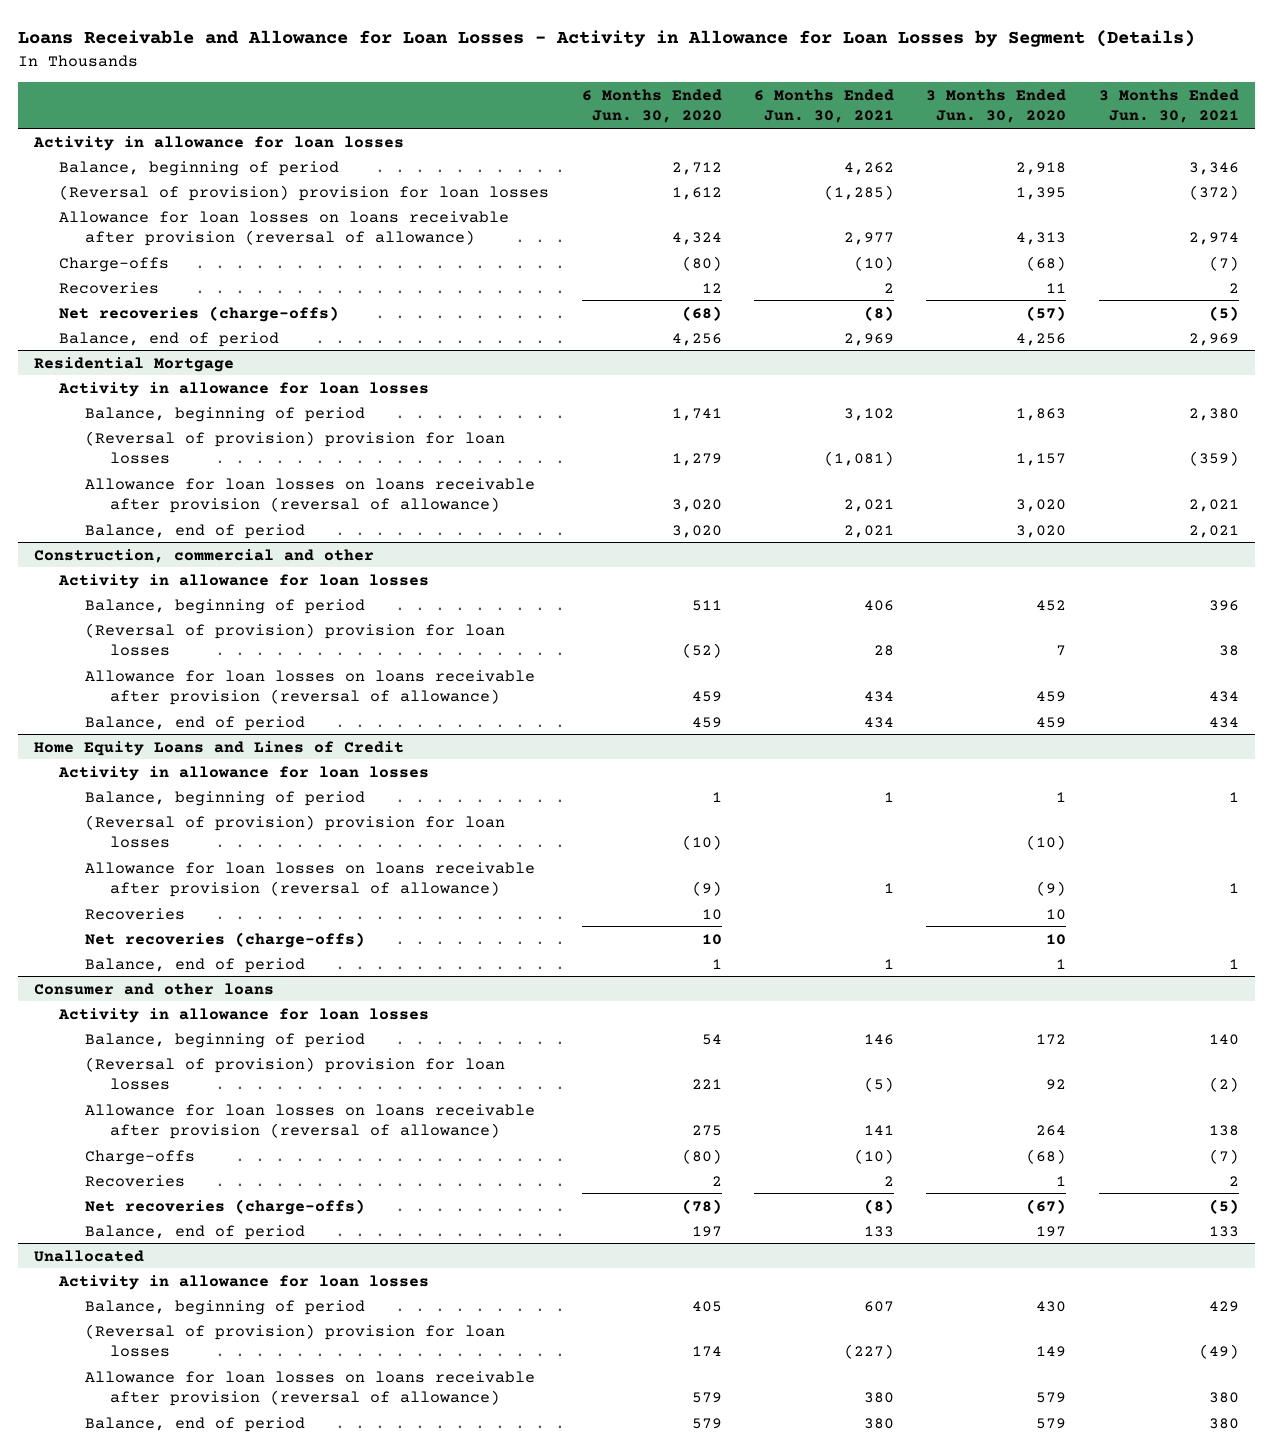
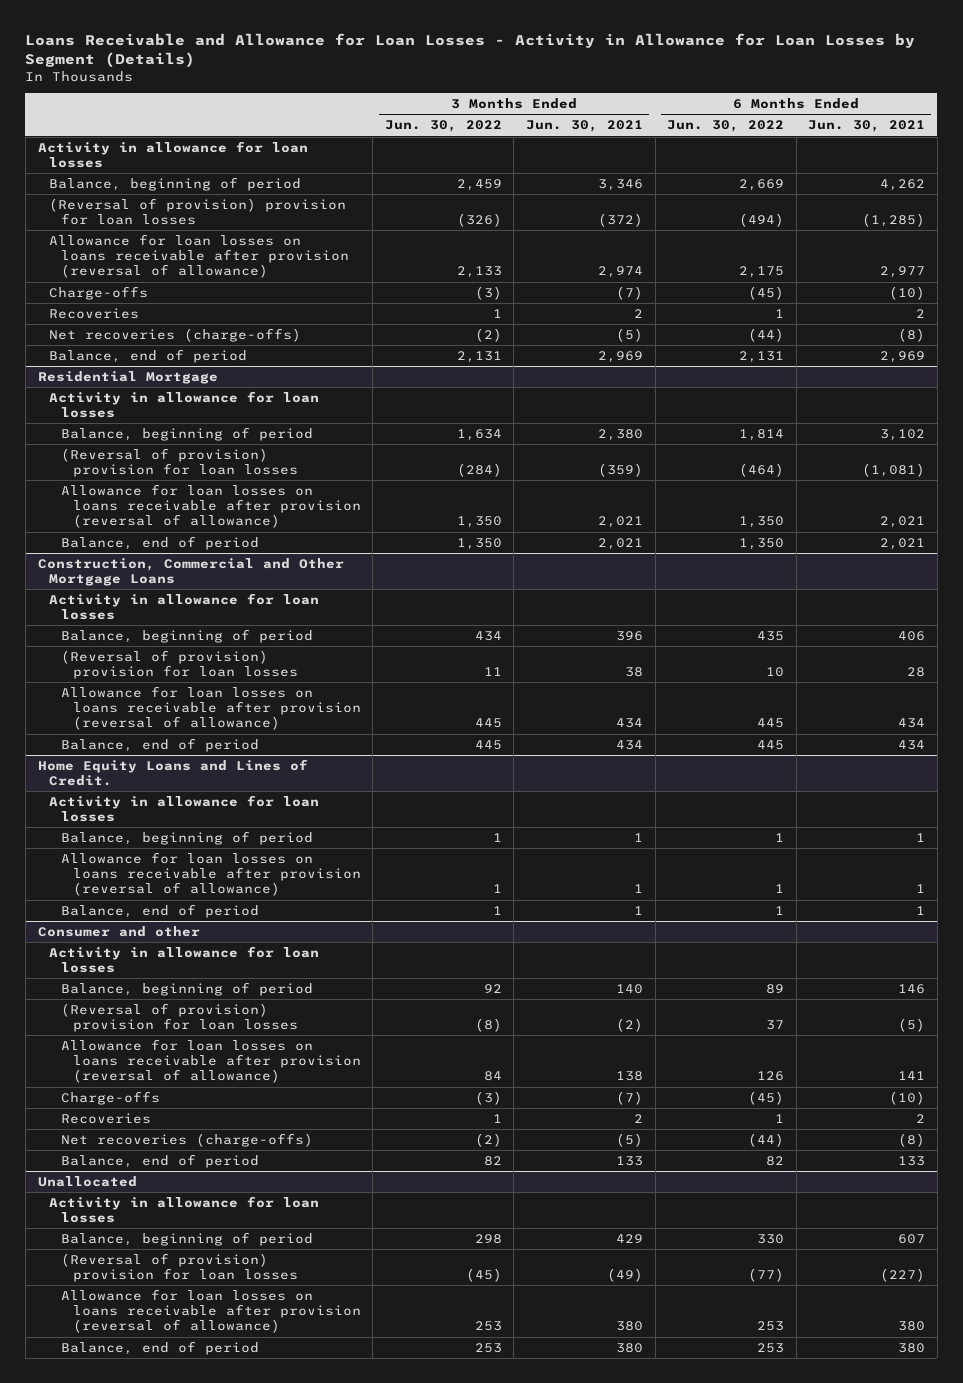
- | 6 Months Ended Jun. 30, 2020 | 6 Months Ended Jun. 30, 2021 | 3 Months Ended Jun. 30, 2020 | 3 Months Ended Jun. 30, 2021
+ | 3 Months Ended Jun. 30, 2022 | 3 Months Ended Jun. 30, 2021 | 6 Months Ended Jun. 30, 2022 | 6 Months Ended Jun. 30, 2021
- Construction, commercial and other
+ Construction, Commercial and Other Mortgage Loans
- Home Equity Loans and Lines of Credit
+ Home Equity Loans and Lines of Credit.
- (Reversal of provision) provision for loan losses | (10) | | (10) |
- Recoveries | 10 | | 10 |
- Net recoveries (charge-offs) | 10 | | 10 |
- Consumer and other loans
+ Consumer and other

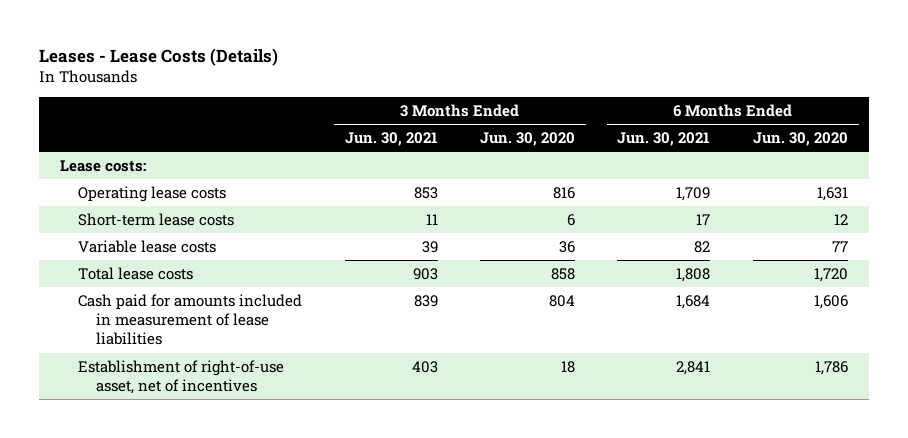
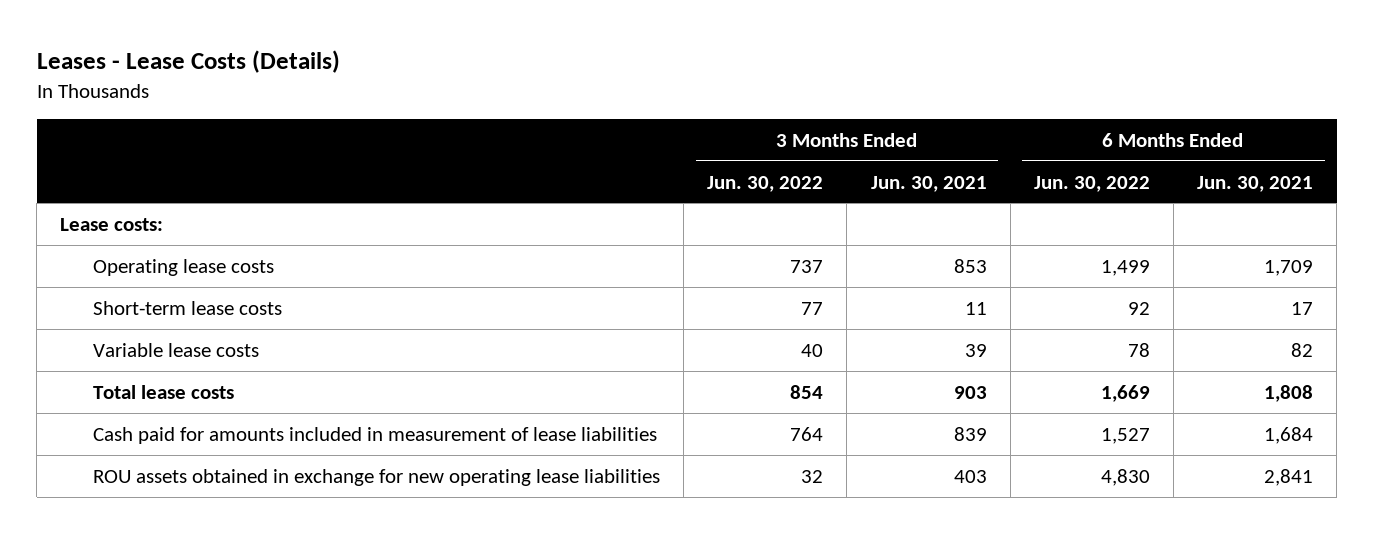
- | 3 Months Ended Jun. 30, 2021 | 3 Months Ended Jun. 30, 2020 | 6 Months Ended Jun. 30, 2021 | 6 Months Ended Jun. 30, 2020
+ | 3 Months Ended Jun. 30, 2022 | 3 Months Ended Jun. 30, 2021 | 6 Months Ended Jun. 30, 2022 | 6 Months Ended Jun. 30, 2021
- Establishment of right-of-use asset, net of incentives | 403 | 18 | 2,841 | 1,786
+ ROU assets obtained in exchange for new operating lease liabilities | 32 | 403 | 4,830 | 2,841

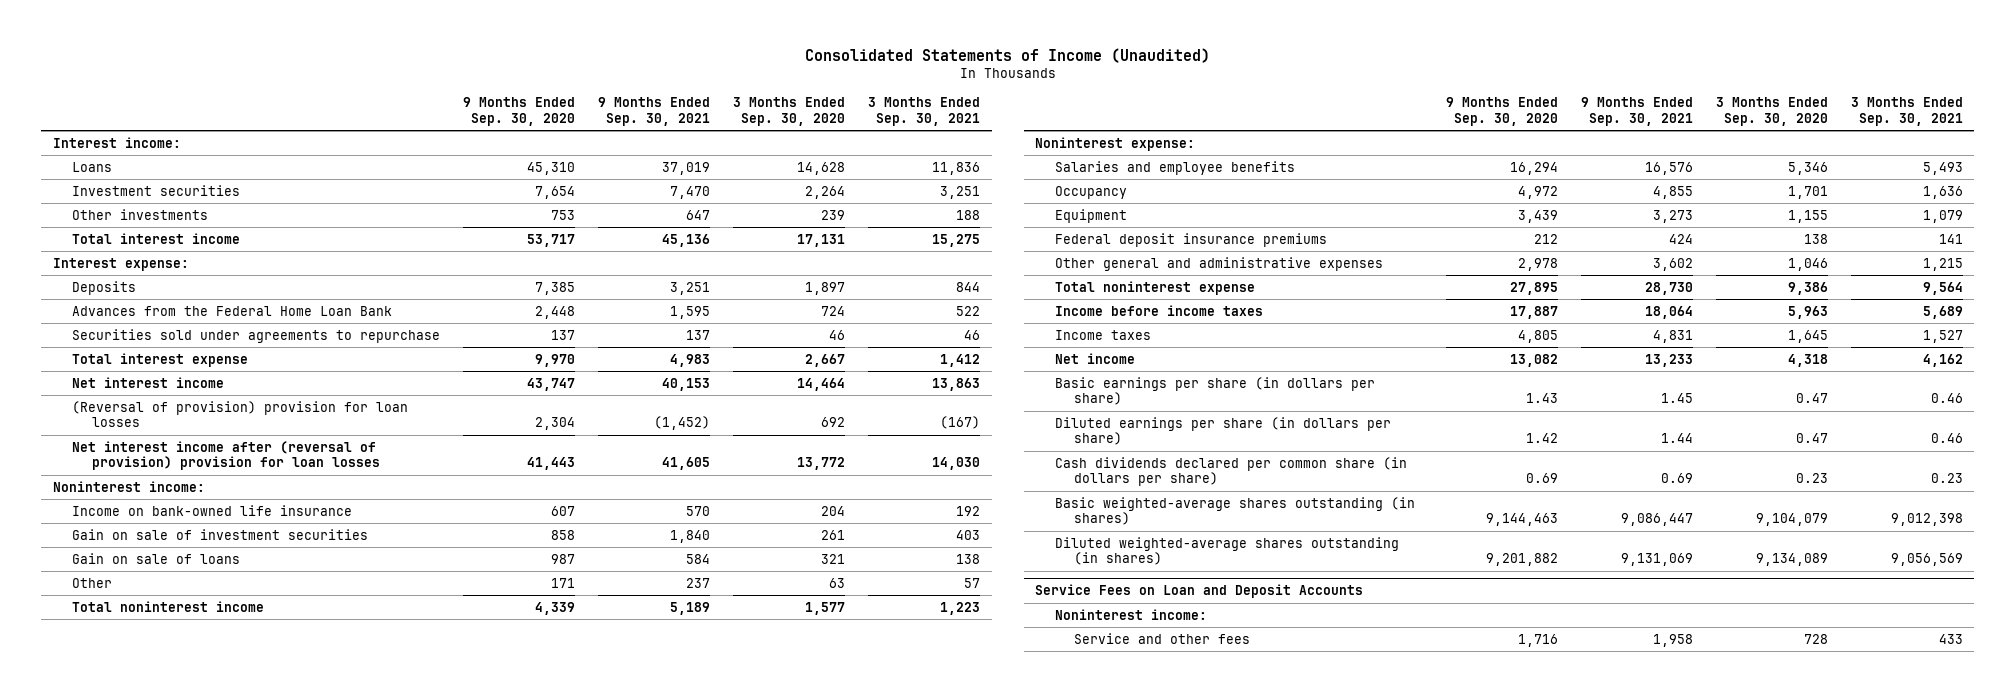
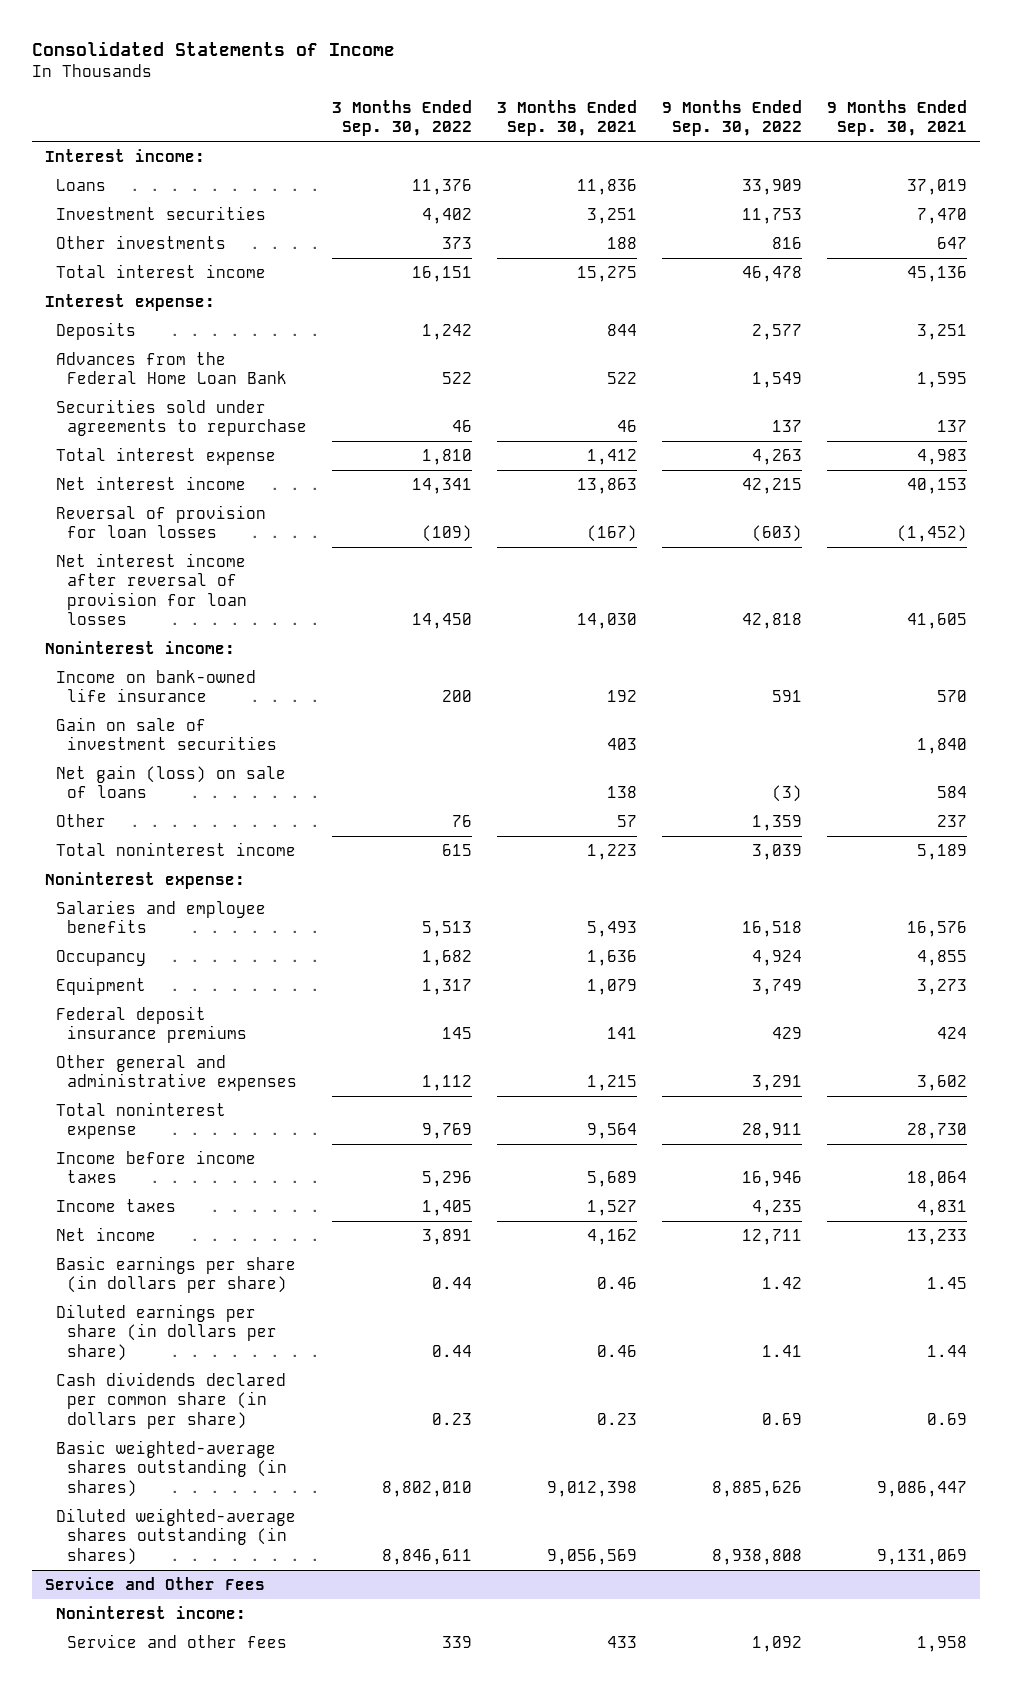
- Consolidated Statements of Income (Unaudited)
+ Consolidated Statements of Income
- | 9 Months Ended Sep. 30, 2020 | 9 Months Ended Sep. 30, 2021 | 3 Months Ended Sep. 30, 2020 | 3 Months Ended Sep. 30, 2021
+ | 3 Months Ended Sep. 30, 2022 | 3 Months Ended Sep. 30, 2021 | 9 Months Ended Sep. 30, 2022 | 9 Months Ended Sep. 30, 2021
- (Reversal of provision) provision for loan losses | 2,304 | (1,452) | 692 | (167)
- Net interest income after (reversal of provision) provision for loan losses | 41,443 | 41,605 | 13,772 | 14,030
+ Reversal of provision for loan losses | (109) | (167) | (603) | (1,452)
+ Net interest income after reversal of provision for loan losses | 14,450 | 14,030 | 42,818 | 41,605
- Gain on sale of loans | 987 | 584 | 321 | 138
+ Net gain (loss) on sale of loans | | 138 | (3) | 584
- Service Fees on Loan and Deposit Accounts
+ Service and Other Fees

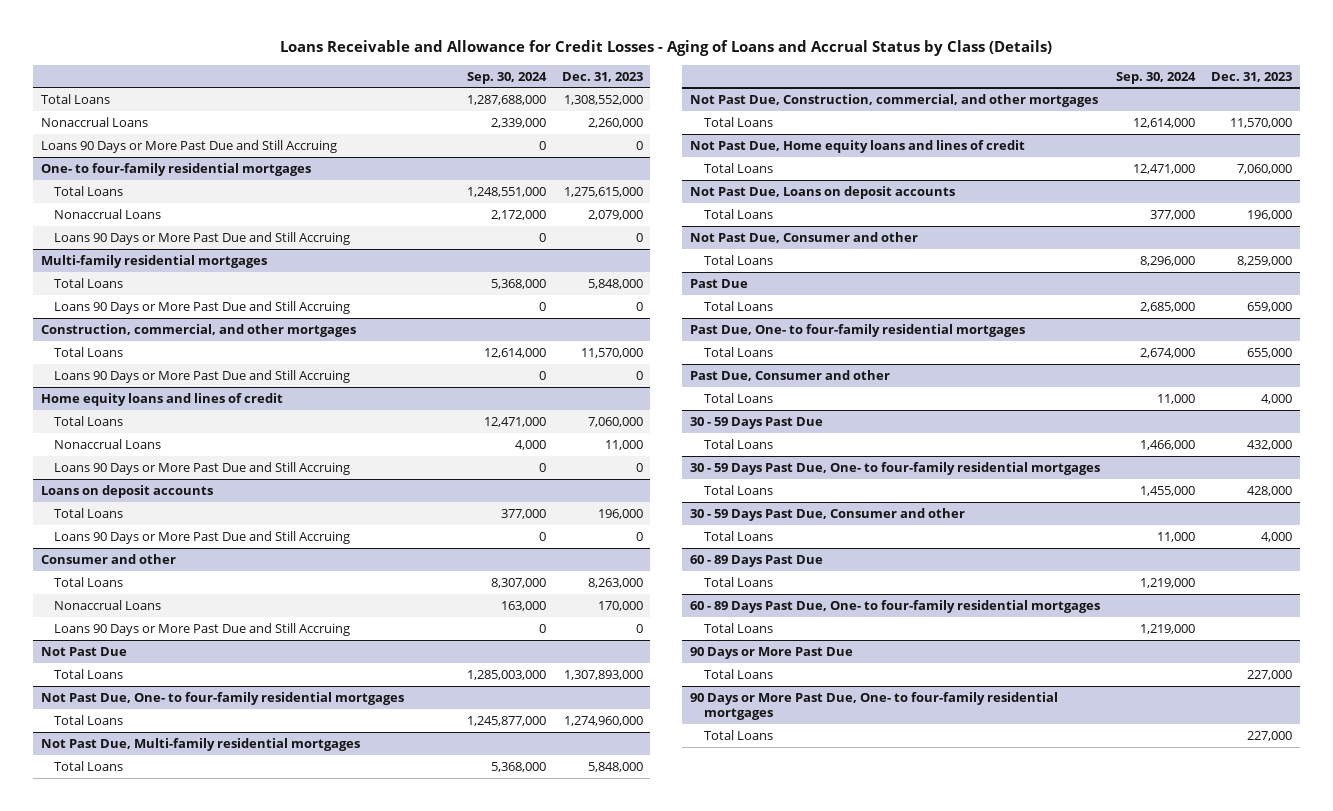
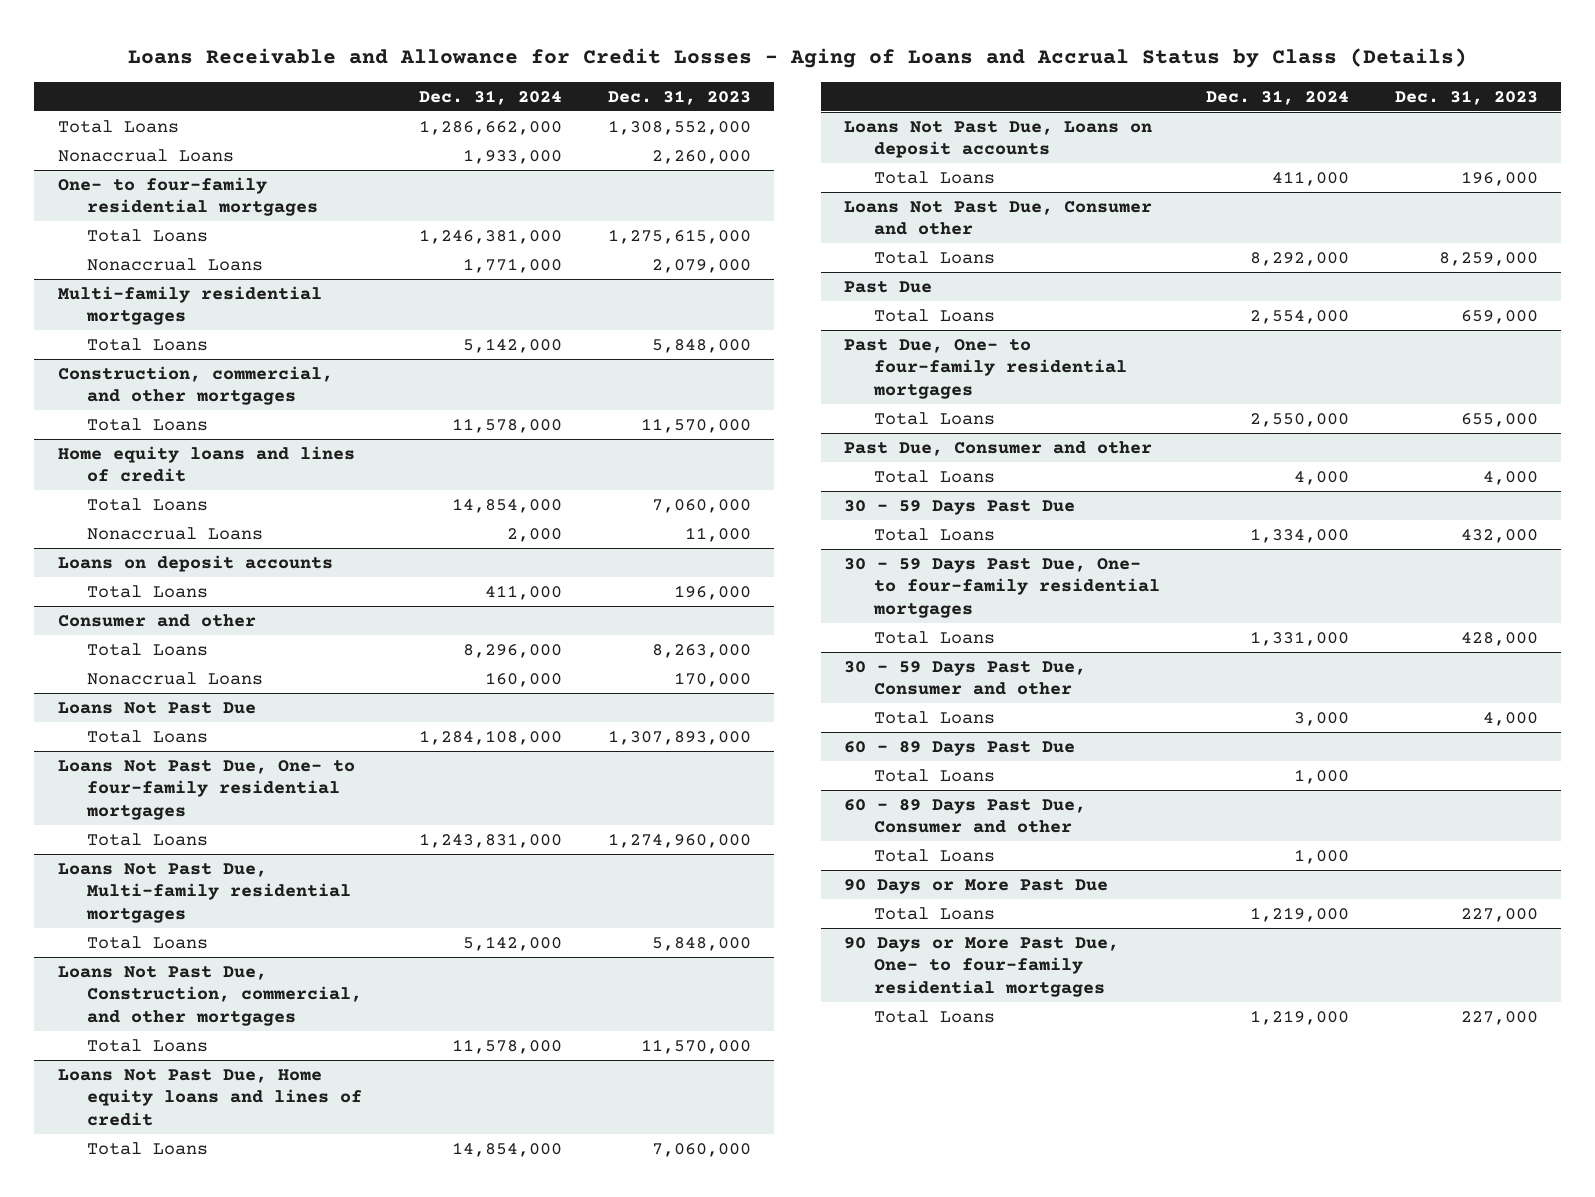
- | Sep. 30, 2024 | Dec. 31, 2023
+ | Dec. 31, 2024 | Dec. 31, 2023
- Loans 90 Days or More Past Due and Still Accruing | 0 | 0
@ One- to four-family residential mortgages
- Loans 90 Days or More Past Due and Still Accruing | 0 | 0
@ Multi-family residential mortgages
- Loans 90 Days or More Past Due and Still Accruing | 0 | 0
@ Construction, commercial, and other mortgages
- Loans 90 Days or More Past Due and Still Accruing | 0 | 0
@ Home equity loans and lines of credit
- Loans 90 Days or More Past Due and Still Accruing | 0 | 0
@ Loans on deposit accounts
- Loans 90 Days or More Past Due and Still Accruing | 0 | 0
@ Consumer and other
- Loans 90 Days or More Past Due and Still Accruing | 0 | 0
- Not Past Due
+ Loans Not Past Due
- Not Past Due, One- to four-family residential mortgages
+ Loans Not Past Due, One- to four-family residential mortgages
- Not Past Due, Multi-family residential mortgages
+ Loans Not Past Due, Multi-family residential mortgages
- Not Past Due, Construction, commercial, and other mortgages
+ Loans Not Past Due, Construction, commercial, and other mortgages
- Not Past Due, Home equity loans and lines of credit
+ Loans Not Past Due, Home equity loans and lines of credit
- Not Past Due, Loans on deposit accounts
+ Loans Not Past Due, Loans on deposit accounts
- Not Past Due, Consumer and other
+ Loans Not Past Due, Consumer and other
- 60 - 89 Days Past Due, One- to four-family residential mortgages
+ 60 - 89 Days Past Due, Consumer and other

